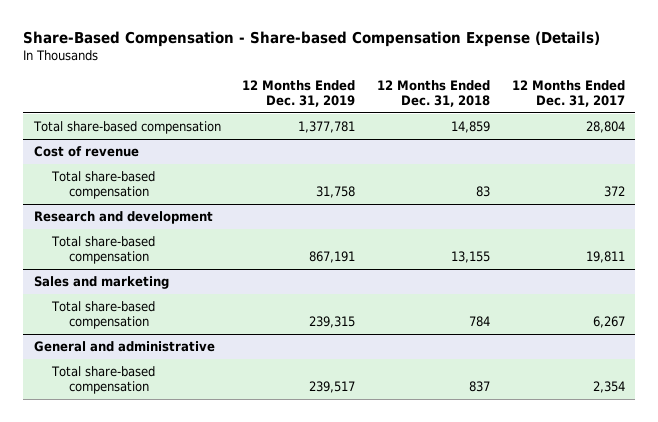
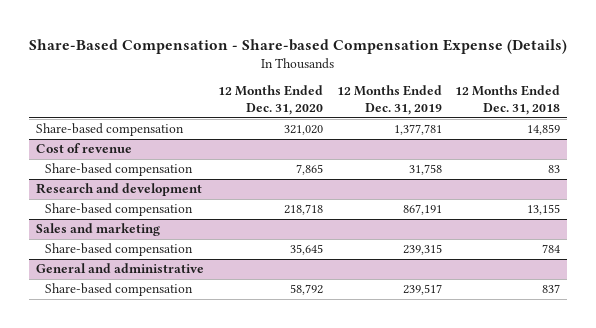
- | 12 Months Ended Dec. 31, 2019 | 12 Months Ended Dec. 31, 2018 | 12 Months Ended Dec. 31, 2017
+ | 12 Months Ended Dec. 31, 2020 | 12 Months Ended Dec. 31, 2019 | 12 Months Ended Dec. 31, 2018
- Total share-based compensation | 1,377,781 | 14,859 | 28,804
+ Share-based compensation | 321,020 | 1,377,781 | 14,859
@ Cost of revenue
- Total share-based compensation | 31,758 | 83 | 372
+ Share-based compensation | 7,865 | 31,758 | 83
@ Research and development
- Total share-based compensation | 867,191 | 13,155 | 19,811
+ Share-based compensation | 218,718 | 867,191 | 13,155
@ Sales and marketing
- Total share-based compensation | 239,315 | 784 | 6,267
+ Share-based compensation | 35,645 | 239,315 | 784
@ General and administrative
- Total share-based compensation | 239,517 | 837 | 2,354
+ Share-based compensation | 58,792 | 239,517 | 837

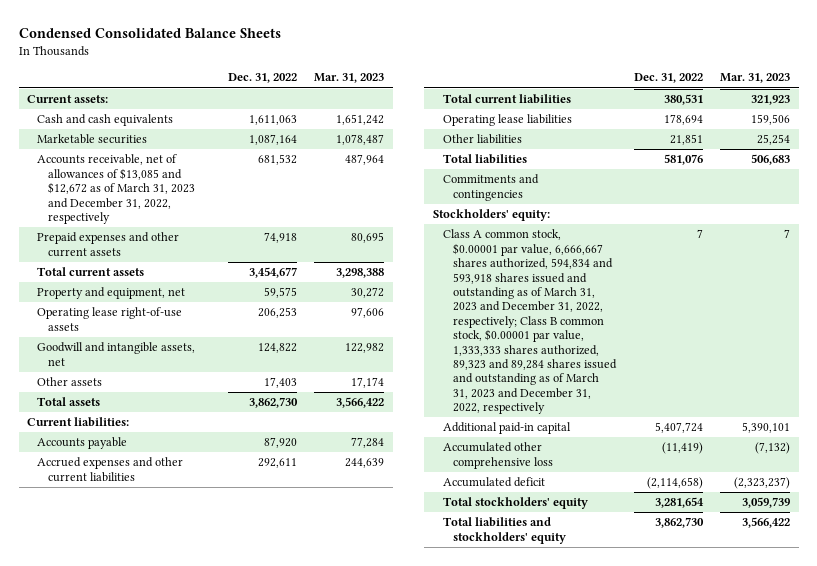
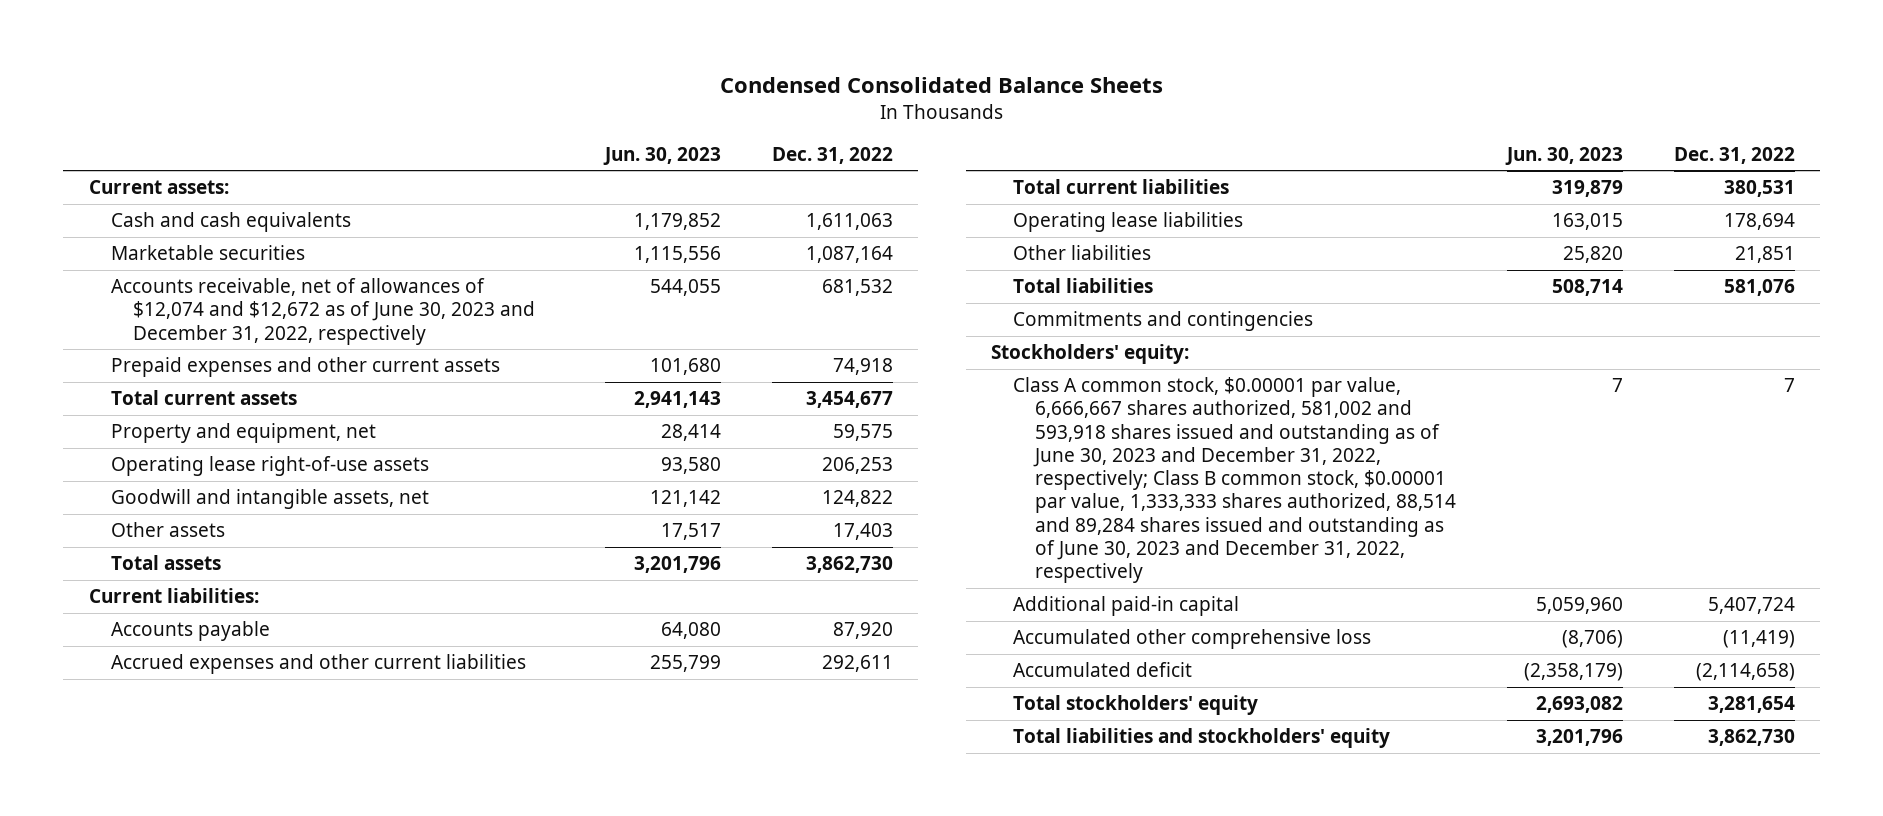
- | Dec. 31, 2022 | Mar. 31, 2023
+ | Jun. 30, 2023 | Dec. 31, 2022
- Accounts receivable, net of allowances of $13,085 and $12,672 as of March 31, 2023 and December 31, 2022, respectively | 681,532 | 487,964
+ Accounts receivable, net of allowances of $12,074 and $12,672 as of June 30, 2023 and December 31, 2022, respectively | 544,055 | 681,532
- Class A common stock, $0.00001 par value, 6,666,667 shares authorized, 594,834 and 593,918 shares issued and outstanding as of March 31, 2023 and December 31, 2022, respectively; Class B common stock, $0.00001 par value, 1,333,333 shares authorized, 89,323 and 89,284 shares issued and outstanding as of March 31, 2023 and December 31, 2022, respectively | 7 | 7
+ Class A common stock, $0.00001 par value, 6,666,667 shares authorized, 581,002 and 593,918 shares issued and outstanding as of June 30, 2023 and December 31, 2022, respectively; Class B common stock, $0.00001 par value, 1,333,333 shares authorized, 88,514 and 89,284 shares issued and outstanding as of June 30, 2023 and December 31, 2022, respectively | 7 | 7

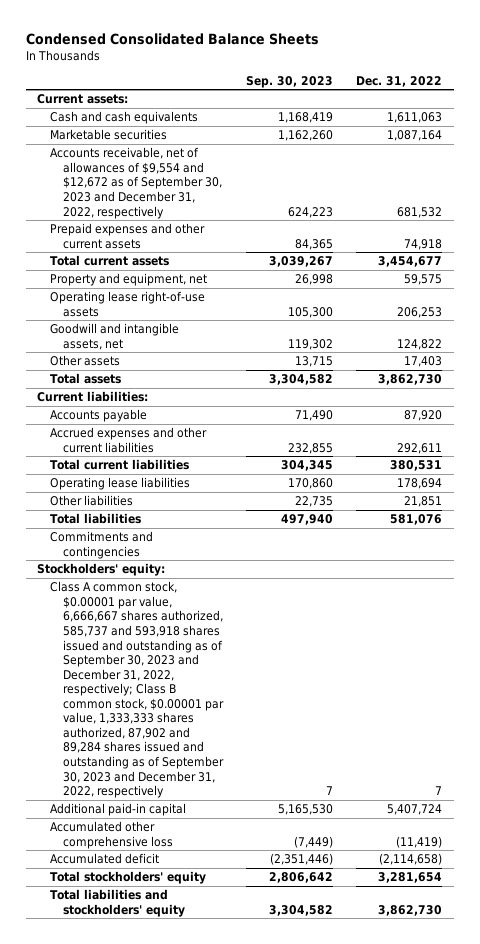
- | Jun. 30, 2023 | Dec. 31, 2022
+ | Sep. 30, 2023 | Dec. 31, 2022
- Accounts receivable, net of allowances of $12,074 and $12,672 as of June 30, 2023 and December 31, 2022, respectively | 544,055 | 681,532
+ Accounts receivable, net of allowances of $9,554 and $12,672 as of September 30, 2023 and December 31, 2022, respectively | 624,223 | 681,532
- Class A common stock, $0.00001 par value, 6,666,667 shares authorized, 581,002 and 593,918 shares issued and outstanding as of June 30, 2023 and December 31, 2022, respectively; Class B common stock, $0.00001 par value, 1,333,333 shares authorized, 88,514 and 89,284 shares issued and outstanding as of June 30, 2023 and December 31, 2022, respectively | 7 | 7
+ Class A common stock, $0.00001 par value, 6,666,667 shares authorized, 585,737 and 593,918 shares issued and outstanding as of September 30, 2023 and December 31, 2022, respectively; Class B common stock, $0.00001 par value, 1,333,333 shares authorized, 87,902 and 89,284 shares issued and outstanding as of September 30, 2023 and December 31, 2022, respectively | 7 | 7

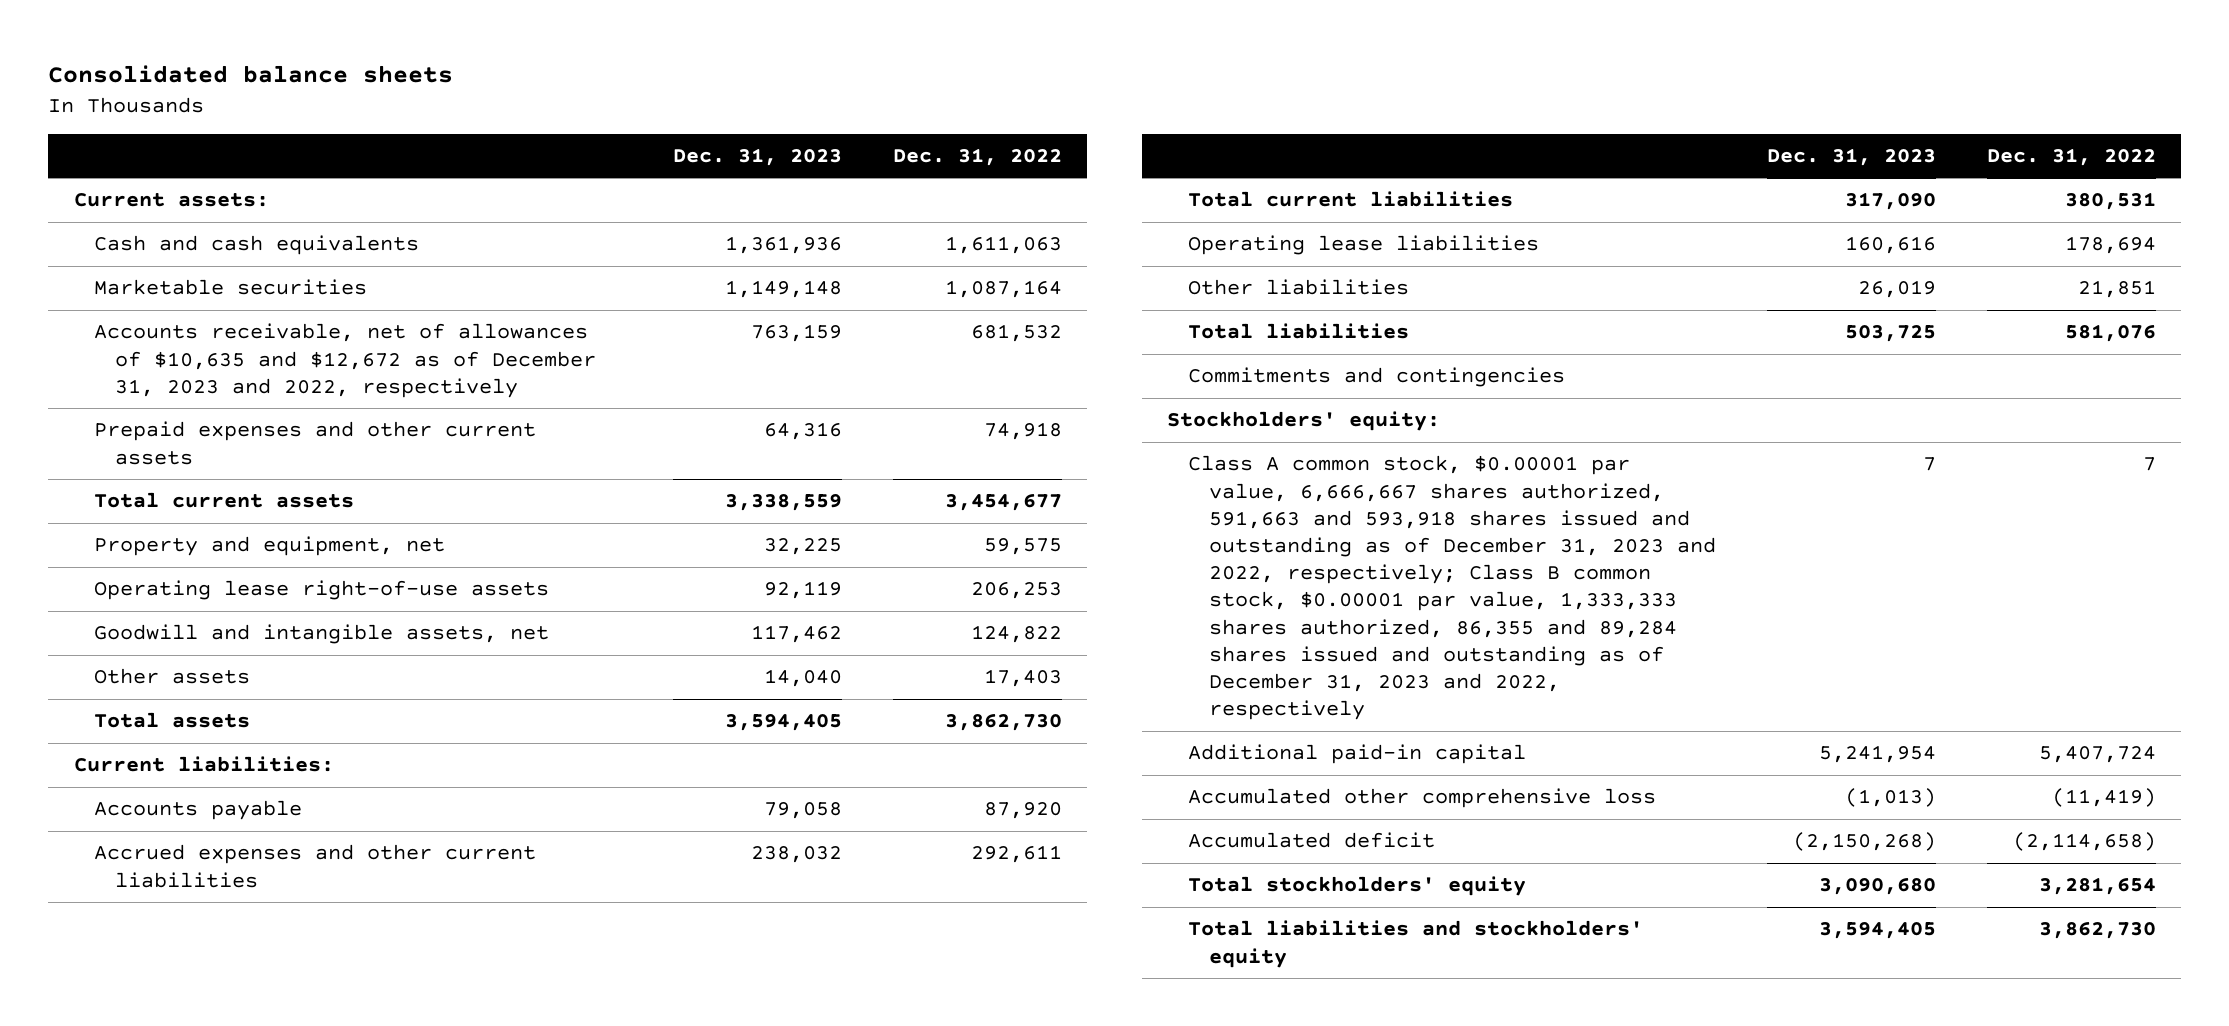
- Condensed Consolidated Balance Sheets
+ Consolidated balance sheets
- | Sep. 30, 2023 | Dec. 31, 2022
+ | Dec. 31, 2023 | Dec. 31, 2022
- Accounts receivable, net of allowances of $9,554 and $12,672 as of September 30, 2023 and December 31, 2022, respectively | 624,223 | 681,532
+ Accounts receivable, net of allowances of $10,635 and $12,672 as of December 31, 2023 and 2022, respectively | 763,159 | 681,532
- Class A common stock, $0.00001 par value, 6,666,667 shares authorized, 585,737 and 593,918 shares issued and outstanding as of September 30, 2023 and December 31, 2022, respectively; Class B common stock, $0.00001 par value, 1,333,333 shares authorized, 87,902 and 89,284 shares issued and outstanding as of September 30, 2023 and December 31, 2022, respectively | 7 | 7
+ Class A common stock, $0.00001 par value, 6,666,667 shares authorized, 591,663 and 593,918 shares issued and outstanding as of December 31, 2023 and 2022, respectively; Class B common stock, $0.00001 par value, 1,333,333 shares authorized, 86,355 and 89,284 shares issued and outstanding as of December 31, 2023 and 2022, respectively | 7 | 7

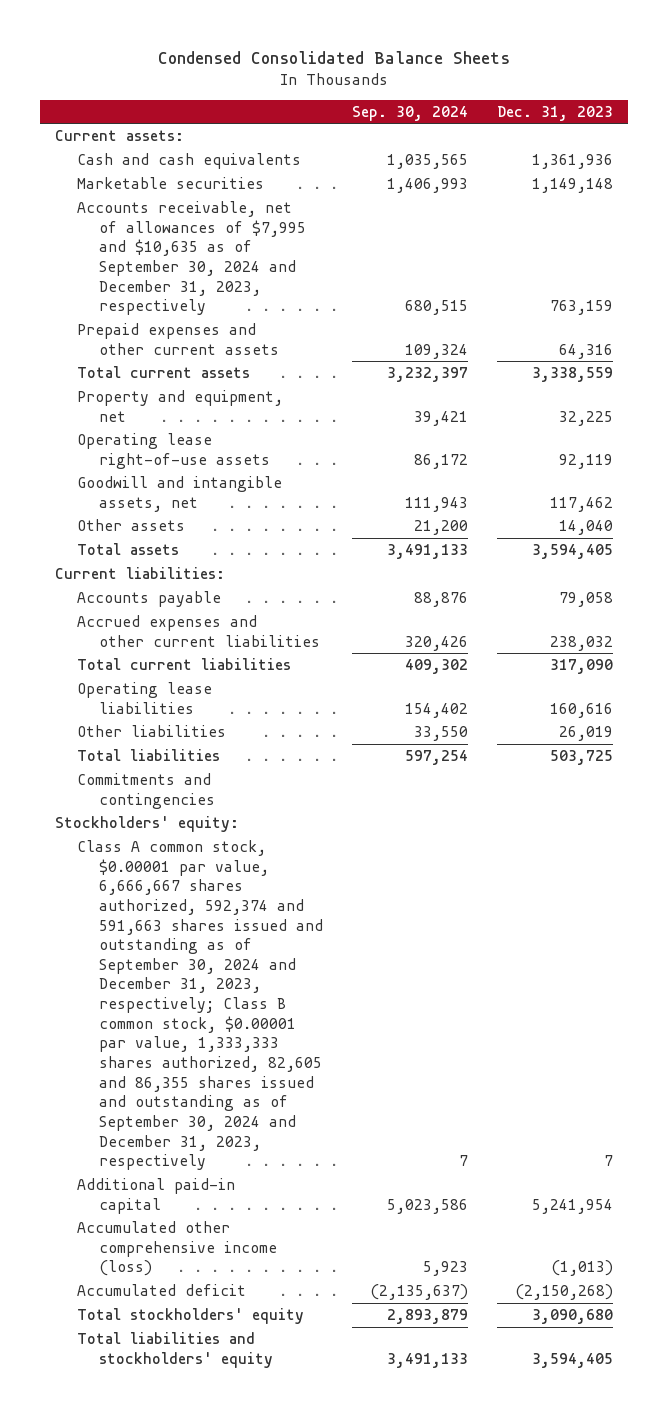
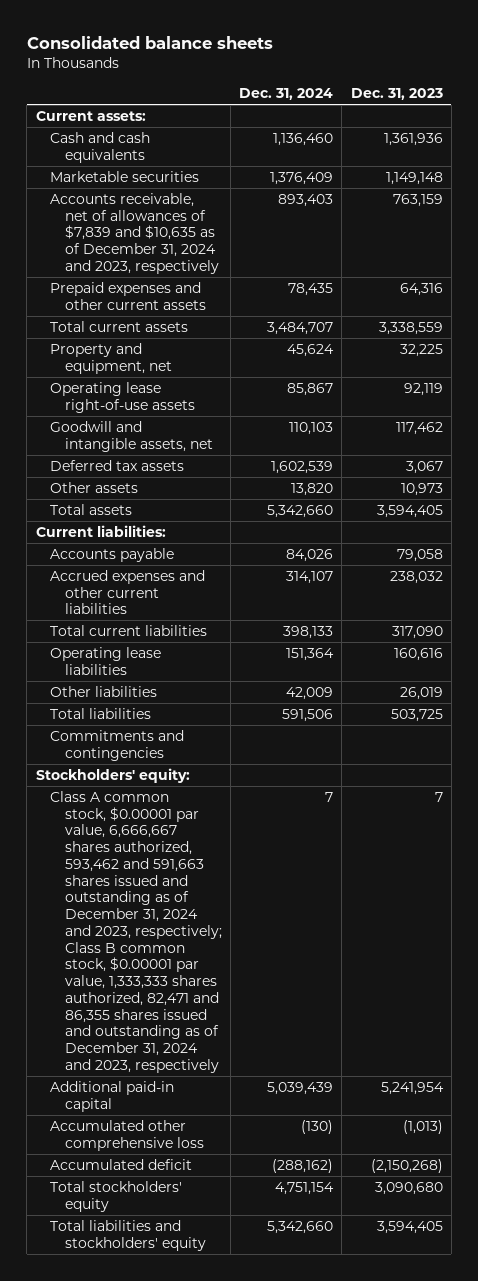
- Condensed Consolidated Balance Sheets
+ Consolidated balance sheets
- | Sep. 30, 2024 | Dec. 31, 2023
+ | Dec. 31, 2024 | Dec. 31, 2023
- Accounts receivable, net of allowances of $7,995 and $10,635 as of September 30, 2024 and December 31, 2023, respectively | 680,515 | 763,159
+ Accounts receivable, net of allowances of $7,839 and $10,635 as of December 31, 2024 and 2023, respectively | 893,403 | 763,159
- Other assets | 21,200 | 14,040
+ Deferred tax assets | 1,602,539 | 3,067
+ Other assets | 13,820 | 10,973
- Class A common stock, $0.00001 par value, 6,666,667 shares authorized, 592,374 and 591,663 shares issued and outstanding as of September 30, 2024 and December 31, 2023, respectively; Class B common stock, $0.00001 par value, 1,333,333 shares authorized, 82,605 and 86,355 shares issued and outstanding as of September 30, 2024 and December 31, 2023, respectively | 7 | 7
+ Class A common stock, $0.00001 par value, 6,666,667 shares authorized, 593,462 and 591,663 shares issued and outstanding as of December 31, 2024 and 2023, respectively; Class B common stock, $0.00001 par value, 1,333,333 shares authorized, 82,471 and 86,355 shares issued and outstanding as of December 31, 2024 and 2023, respectively | 7 | 7
- Accumulated other comprehensive income (loss) | 5,923 | (1,013)
+ Accumulated other comprehensive loss | (130) | (1,013)

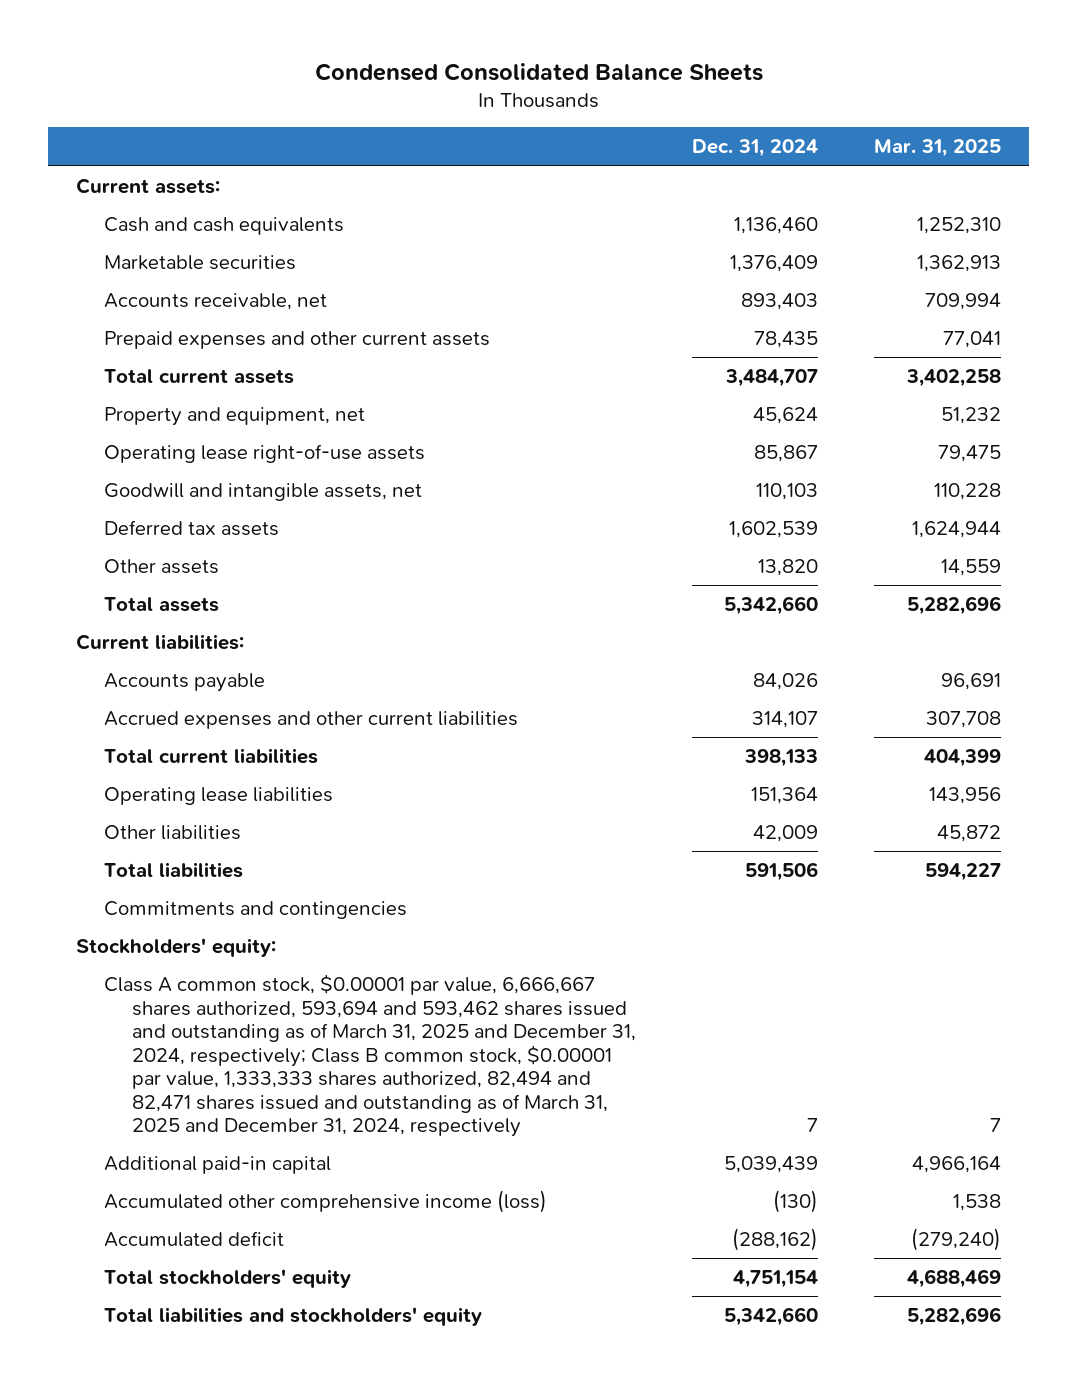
- Consolidated balance sheets
+ Condensed Consolidated Balance Sheets
- | Dec. 31, 2024 | Dec. 31, 2023
+ | Dec. 31, 2024 | Mar. 31, 2025
- Accounts receivable, net of allowances of $7,839 and $10,635 as of December 31, 2024 and 2023, respectively | 893,403 | 763,159
+ Accounts receivable, net | 893,403 | 709,994
- Class A common stock, $0.00001 par value, 6,666,667 shares authorized, 593,462 and 591,663 shares issued and outstanding as of December 31, 2024 and 2023, respectively; Class B common stock, $0.00001 par value, 1,333,333 shares authorized, 82,471 and 86,355 shares issued and outstanding as of December 31, 2024 and 2023, respectively | 7 | 7
+ Class A common stock, $0.00001 par value, 6,666,667 shares authorized, 593,694 and 593,462 shares issued and outstanding as of March 31, 2025 and December 31, 2024, respectively; Class B common stock, $0.00001 par value, 1,333,333 shares authorized, 82,494 and 82,471 shares issued and outstanding as of March 31, 2025 and December 31, 2024, respectively | 7 | 7
- Accumulated other comprehensive loss | (130) | (1,013)
+ Accumulated other comprehensive income (loss) | (130) | 1,538

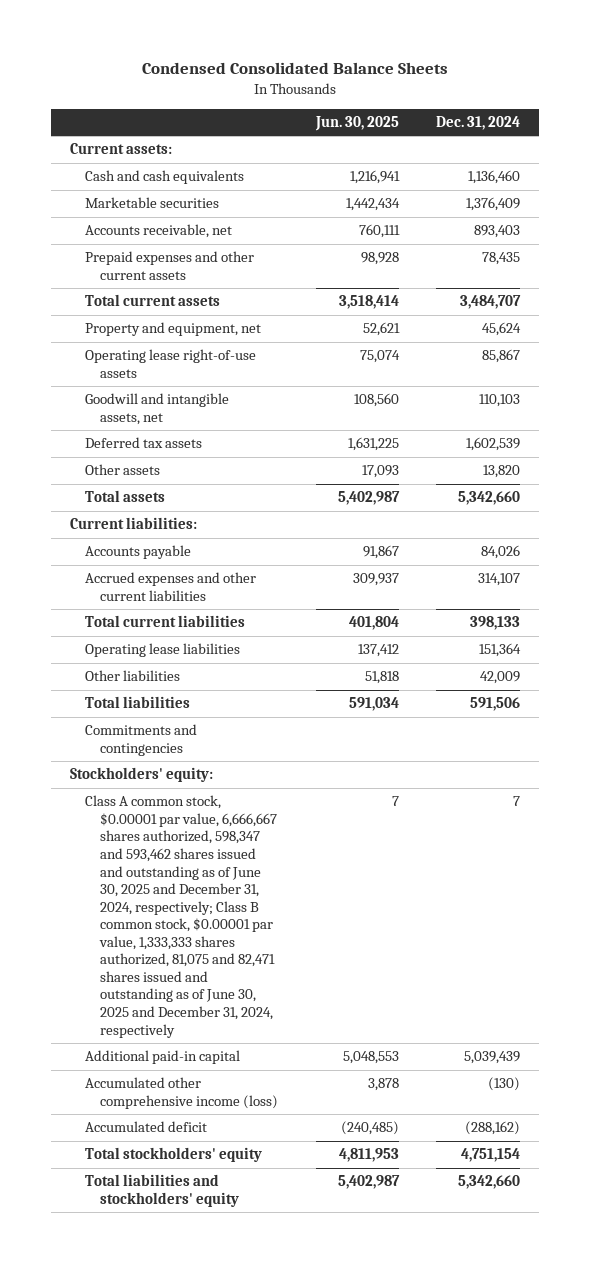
- | Dec. 31, 2024 | Mar. 31, 2025
+ | Jun. 30, 2025 | Dec. 31, 2024
- Class A common stock, $0.00001 par value, 6,666,667 shares authorized, 593,694 and 593,462 shares issued and outstanding as of March 31, 2025 and December 31, 2024, respectively; Class B common stock, $0.00001 par value, 1,333,333 shares authorized, 82,494 and 82,471 shares issued and outstanding as of March 31, 2025 and December 31, 2024, respectively | 7 | 7
+ Class A common stock, $0.00001 par value, 6,666,667 shares authorized, 598,347 and 593,462 shares issued and outstanding as of June 30, 2025 and December 31, 2024, respectively; Class B common stock, $0.00001 par value, 1,333,333 shares authorized, 81,075 and 82,471 shares issued and outstanding as of June 30, 2025 and December 31, 2024, respectively | 7 | 7

